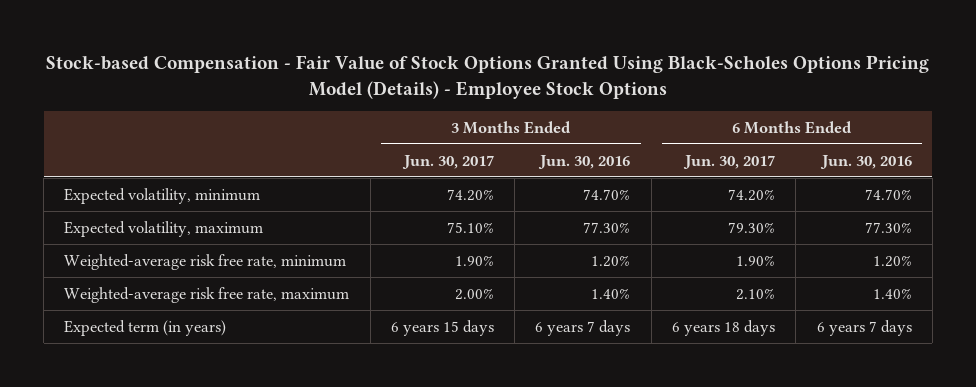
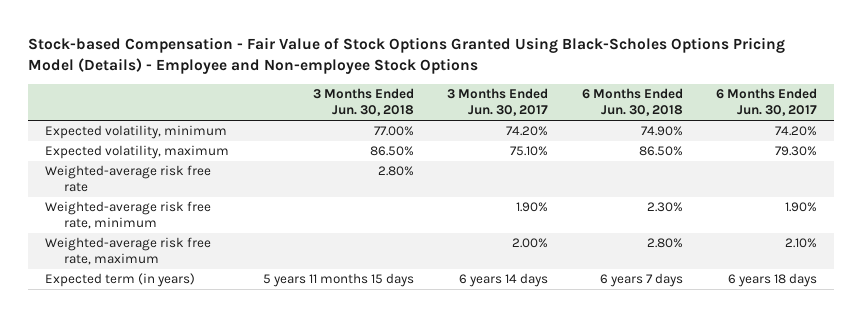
- Stock-based Compensation - Fair Value of Stock Options Granted Using Black-Scholes Options Pricing Model (Details) - Employee Stock Options
+ Stock-based Compensation - Fair Value of Stock Options Granted Using Black-Scholes Options Pricing Model (Details) - Employee and Non-employee Stock Options
- | 3 Months Ended Jun. 30, 2017 | 3 Months Ended Jun. 30, 2016 | 6 Months Ended Jun. 30, 2017 | 6 Months Ended Jun. 30, 2016
+ | 3 Months Ended Jun. 30, 2018 | 3 Months Ended Jun. 30, 2017 | 6 Months Ended Jun. 30, 2018 | 6 Months Ended Jun. 30, 2017
+ Weighted-average risk free rate | 2.80% | | |
- Expected term (in years) | 6 years 15 days | 6 years 7 days | 6 years 18 days | 6 years 7 days
+ Expected term (in years) | 5 years 11 months 15 days | 6 years 14 days | 6 years 7 days | 6 years 18 days

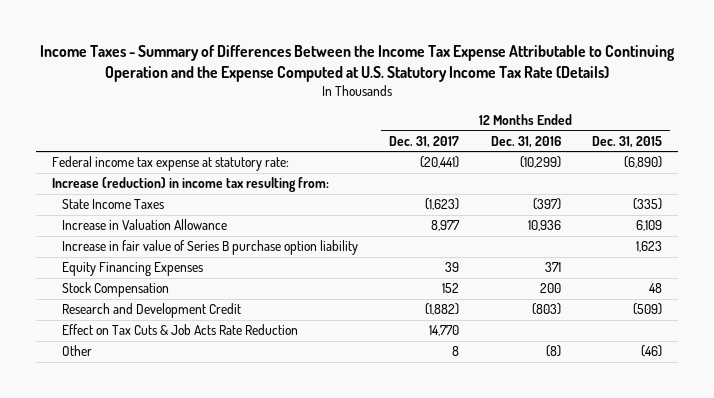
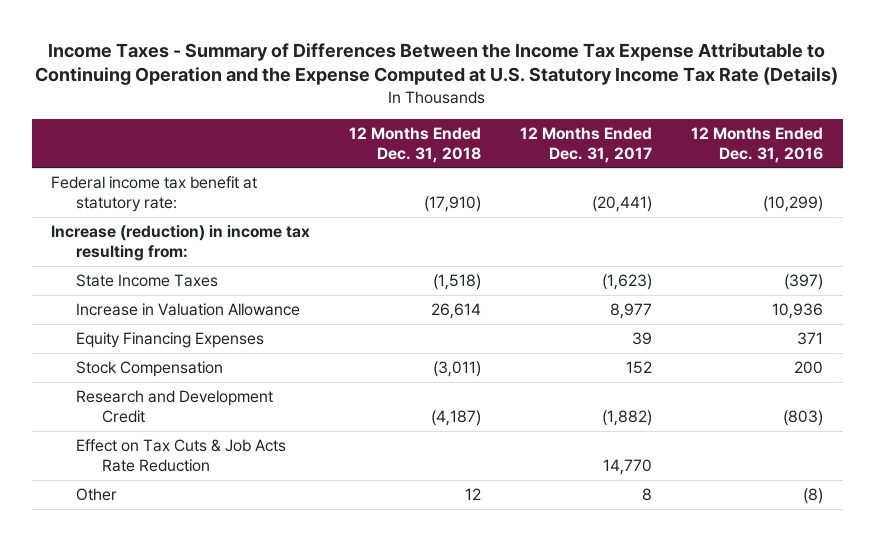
- | 12 Months Ended Dec. 31, 2017 | 12 Months Ended Dec. 31, 2016 | 12 Months Ended Dec. 31, 2015
+ | 12 Months Ended Dec. 31, 2018 | 12 Months Ended Dec. 31, 2017 | 12 Months Ended Dec. 31, 2016
- Federal income tax expense at statutory rate: | (20,441) | (10,299) | (6,890)
+ Federal income tax benefit at statutory rate: | (17,910) | (20,441) | (10,299)
- Increase in fair value of Series B purchase option liability | | | 1,623

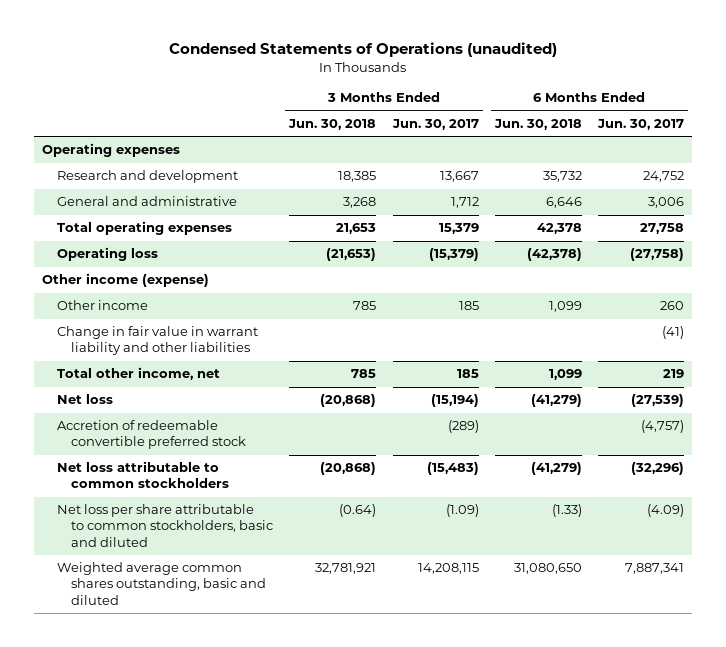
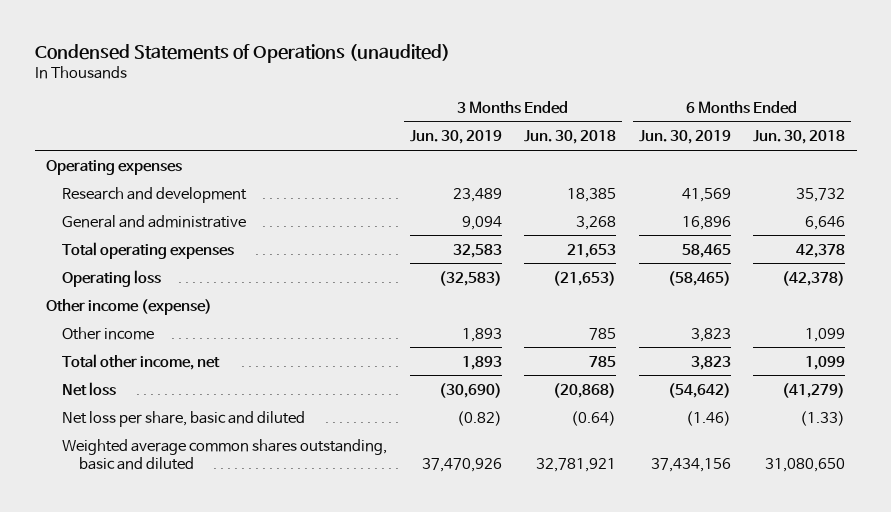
- | 3 Months Ended Jun. 30, 2018 | 3 Months Ended Jun. 30, 2017 | 6 Months Ended Jun. 30, 2018 | 6 Months Ended Jun. 30, 2017
+ | 3 Months Ended Jun. 30, 2019 | 3 Months Ended Jun. 30, 2018 | 6 Months Ended Jun. 30, 2019 | 6 Months Ended Jun. 30, 2018
- Change in fair value in warrant liability and other liabilities | | | | (41)
- Accretion of redeemable convertible preferred stock | | (289) | | (4,757)
- Net loss attributable to common stockholders | (20,868) | (15,483) | (41,279) | (32,296)
- Net loss per share attributable to common stockholders, basic and diluted | (0.64) | (1.09) | (1.33) | (4.09)
+ Net loss per share, basic and diluted | (0.82) | (0.64) | (1.46) | (1.33)

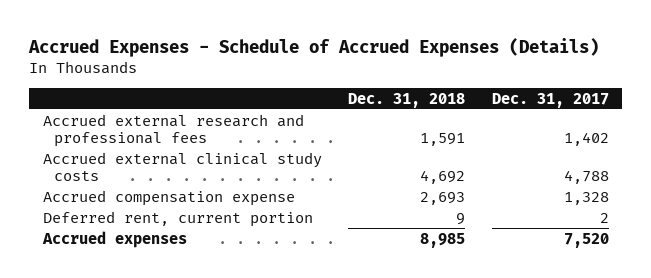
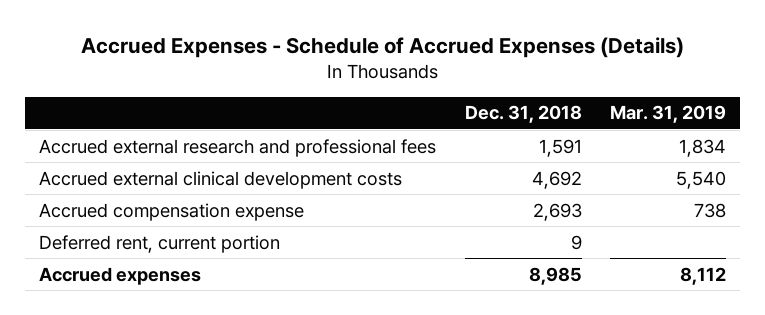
- | Dec. 31, 2018 | Dec. 31, 2017
+ | Dec. 31, 2018 | Mar. 31, 2019
- Accrued external clinical study costs | 4,692 | 4,788
+ Accrued external clinical development costs | 4,692 | 5,540

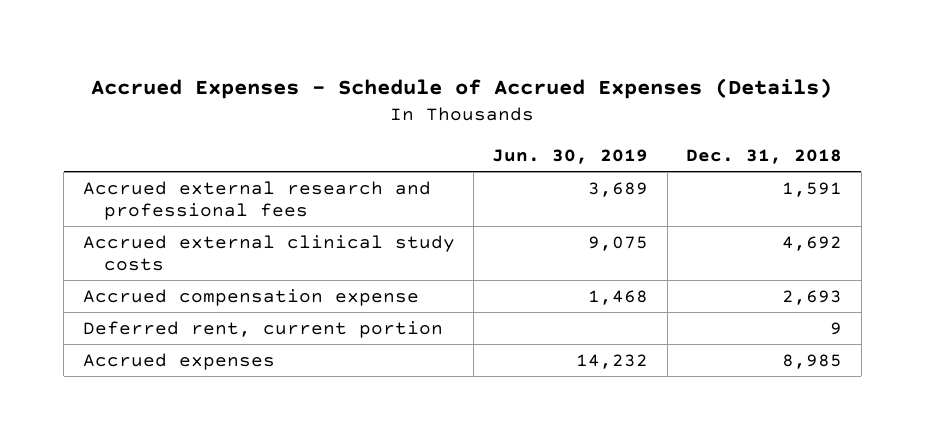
- | Dec. 31, 2018 | Mar. 31, 2019
+ | Jun. 30, 2019 | Dec. 31, 2018
- Accrued external clinical development costs | 4,692 | 5,540
+ Accrued external clinical study costs | 9,075 | 4,692

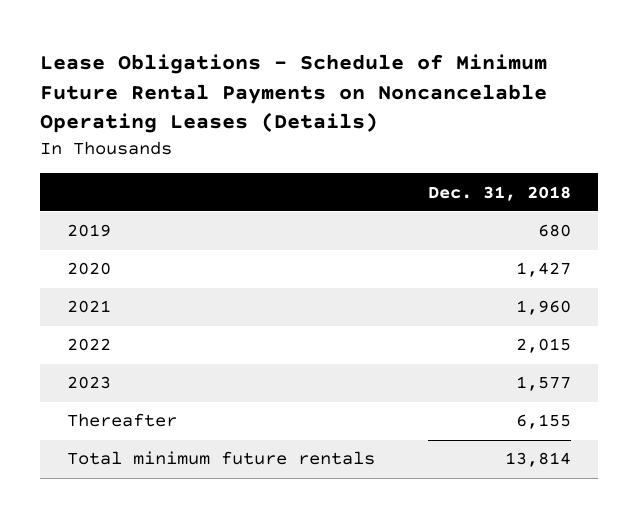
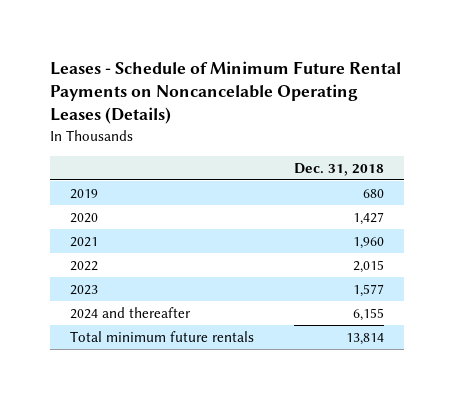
- Lease Obligations - Schedule of Minimum Future Rental Payments on Noncancelable Operating Leases (Details)
+ Leases - Schedule of Minimum Future Rental Payments on Noncancelable Operating Leases (Details)
- Thereafter | 6,155
+ 2024 and thereafter | 6,155

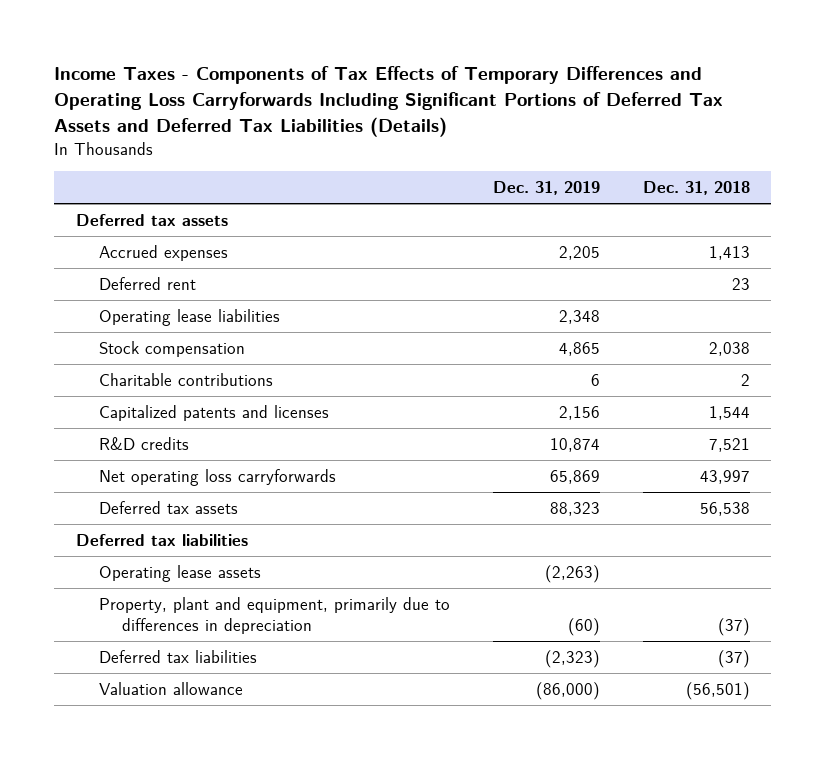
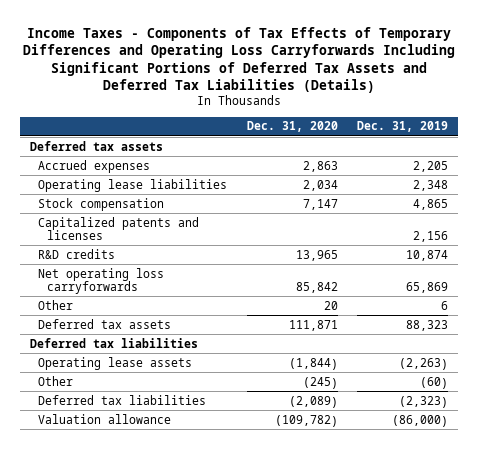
- | Dec. 31, 2019 | Dec. 31, 2018
+ | Dec. 31, 2020 | Dec. 31, 2019
- Deferred rent | | 23
- Charitable contributions | 6 | 2
+ Other | 20 | 6
- Property, plant and equipment, primarily due to differences in depreciation | (60) | (37)
+ Other | (245) | (60)

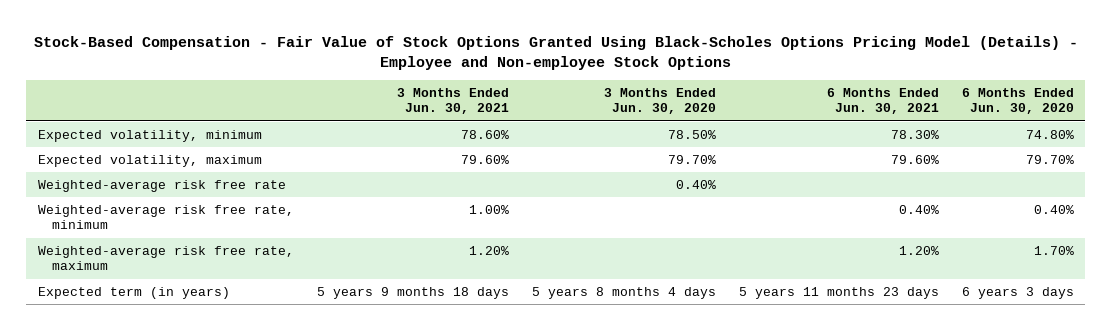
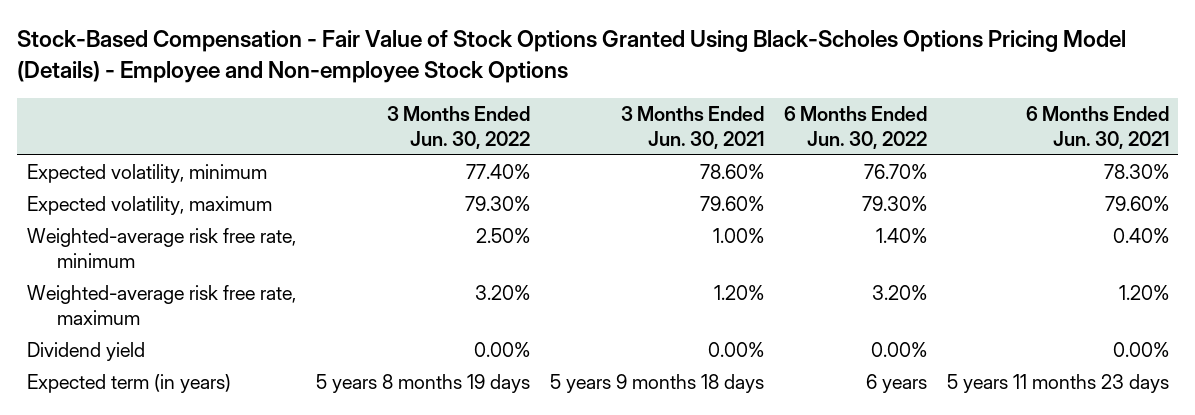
- | 3 Months Ended Jun. 30, 2021 | 3 Months Ended Jun. 30, 2020 | 6 Months Ended Jun. 30, 2021 | 6 Months Ended Jun. 30, 2020
+ | 3 Months Ended Jun. 30, 2022 | 3 Months Ended Jun. 30, 2021 | 6 Months Ended Jun. 30, 2022 | 6 Months Ended Jun. 30, 2021
- Weighted-average risk free rate | | 0.40% | |
+ Dividend yield | 0.00% | 0.00% | 0.00% | 0.00%

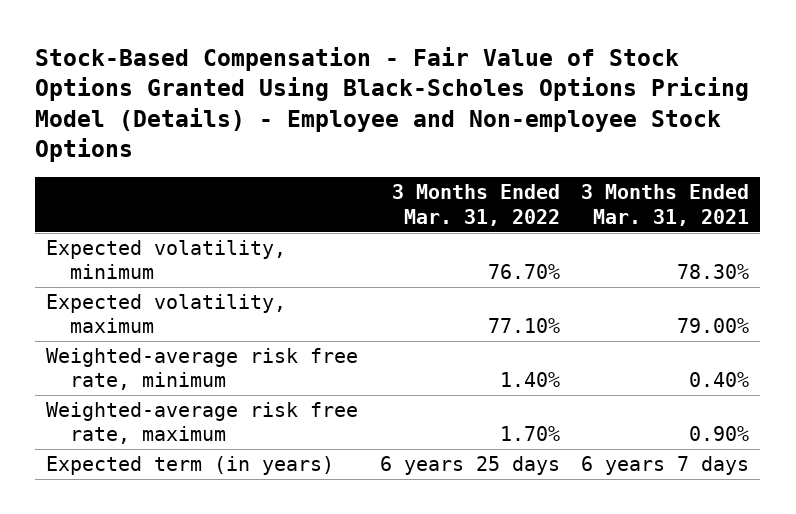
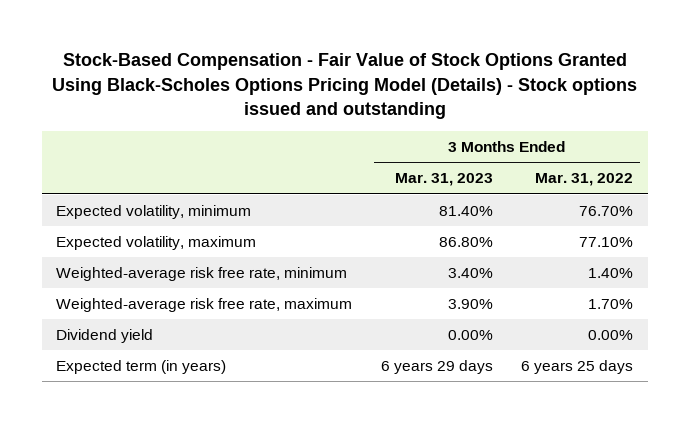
- Stock-Based Compensation - Fair Value of Stock Options Granted Using Black-Scholes Options Pricing Model (Details) - Employee and Non-employee Stock Options
+ Stock-Based Compensation - Fair Value of Stock Options Granted Using Black-Scholes Options Pricing Model (Details) - Stock options issued and outstanding
- | 3 Months Ended Mar. 31, 2022 | 3 Months Ended Mar. 31, 2021
+ | 3 Months Ended Mar. 31, 2023 | 3 Months Ended Mar. 31, 2022
+ Dividend yield | 0.00% | 0.00%

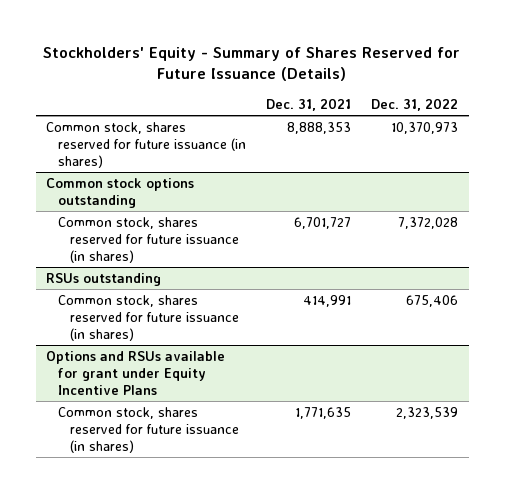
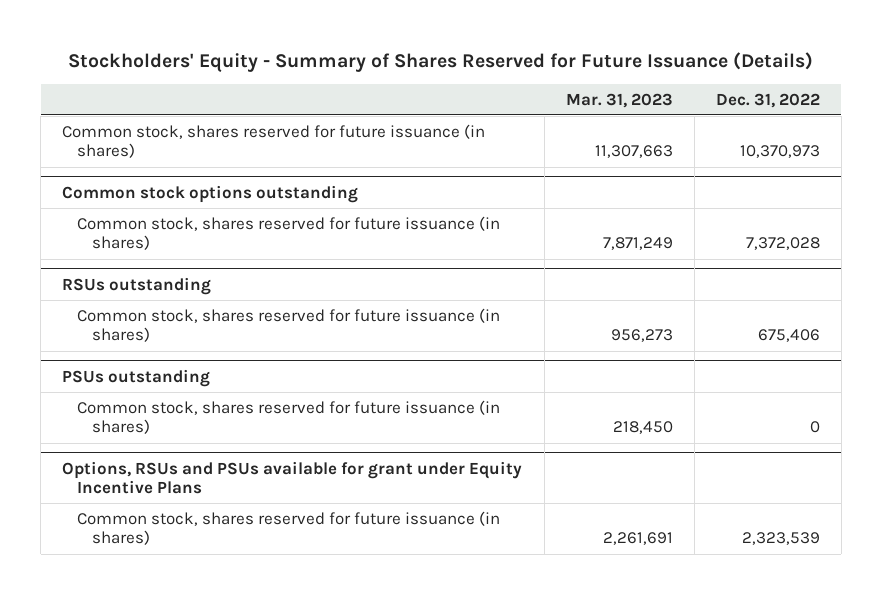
- | Dec. 31, 2021 | Dec. 31, 2022
+ | Mar. 31, 2023 | Dec. 31, 2022
- Options and RSUs available for grant under Equity Incentive Plans
+ PSUs outstanding
+ Common stock, shares reserved for future issuance (in shares) | 218,450 | 0
+ Options, RSUs and PSUs available for grant under Equity Incentive Plans

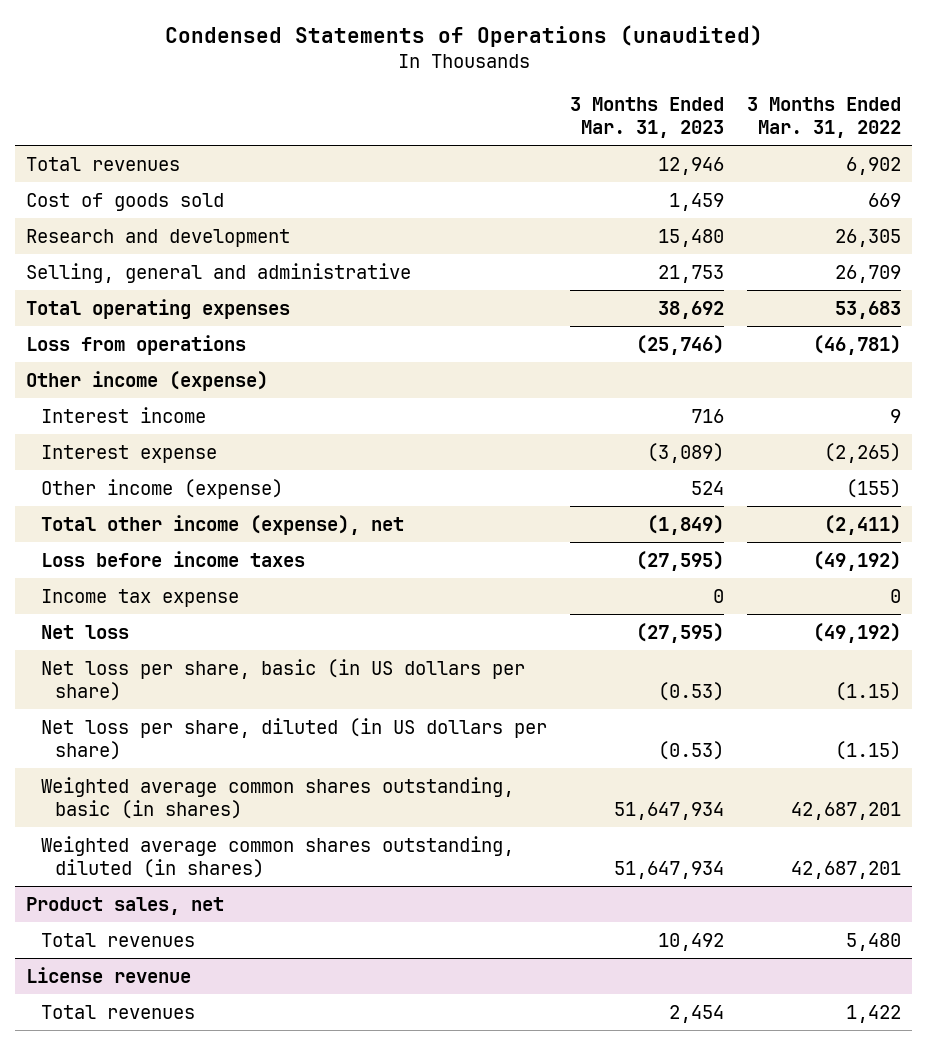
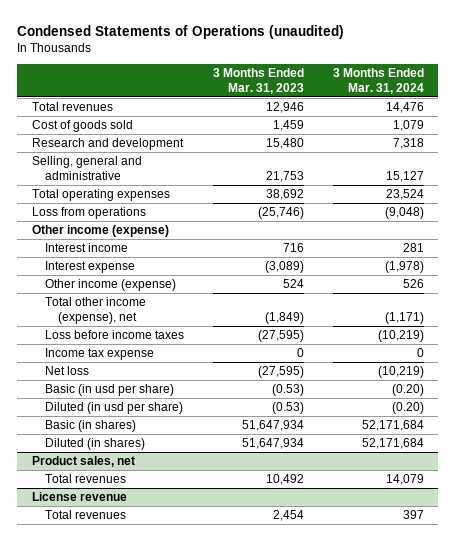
- | 3 Months Ended Mar. 31, 2023 | 3 Months Ended Mar. 31, 2022
+ | 3 Months Ended Mar. 31, 2023 | 3 Months Ended Mar. 31, 2024
- Net loss per share, basic (in US dollars per share) | (0.53) | (1.15)
- Net loss per share, diluted (in US dollars per share) | (0.53) | (1.15)
- Weighted average common shares outstanding, basic (in shares) | 51,647,934 | 42,687,201
- Weighted average common shares outstanding, diluted (in shares) | 51,647,934 | 42,687,201
+ Basic (in usd per share) | (0.53) | (0.20)
+ Diluted (in usd per share) | (0.53) | (0.20)
+ Basic (in shares) | 51,647,934 | 52,171,684
+ Diluted (in shares) | 51,647,934 | 52,171,684

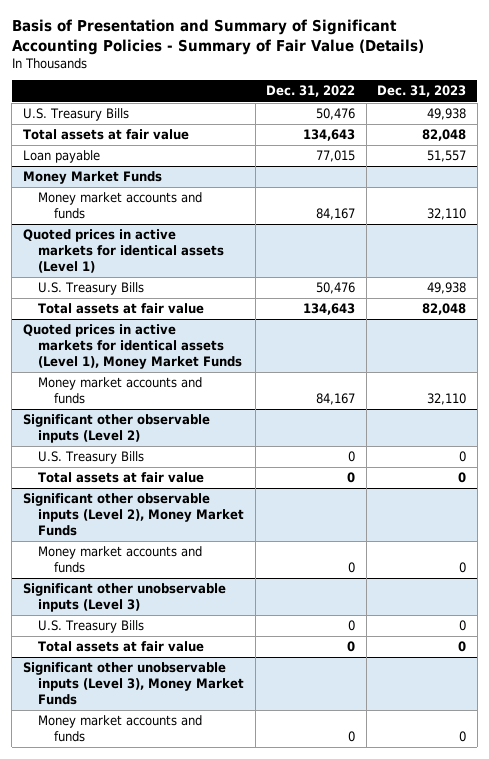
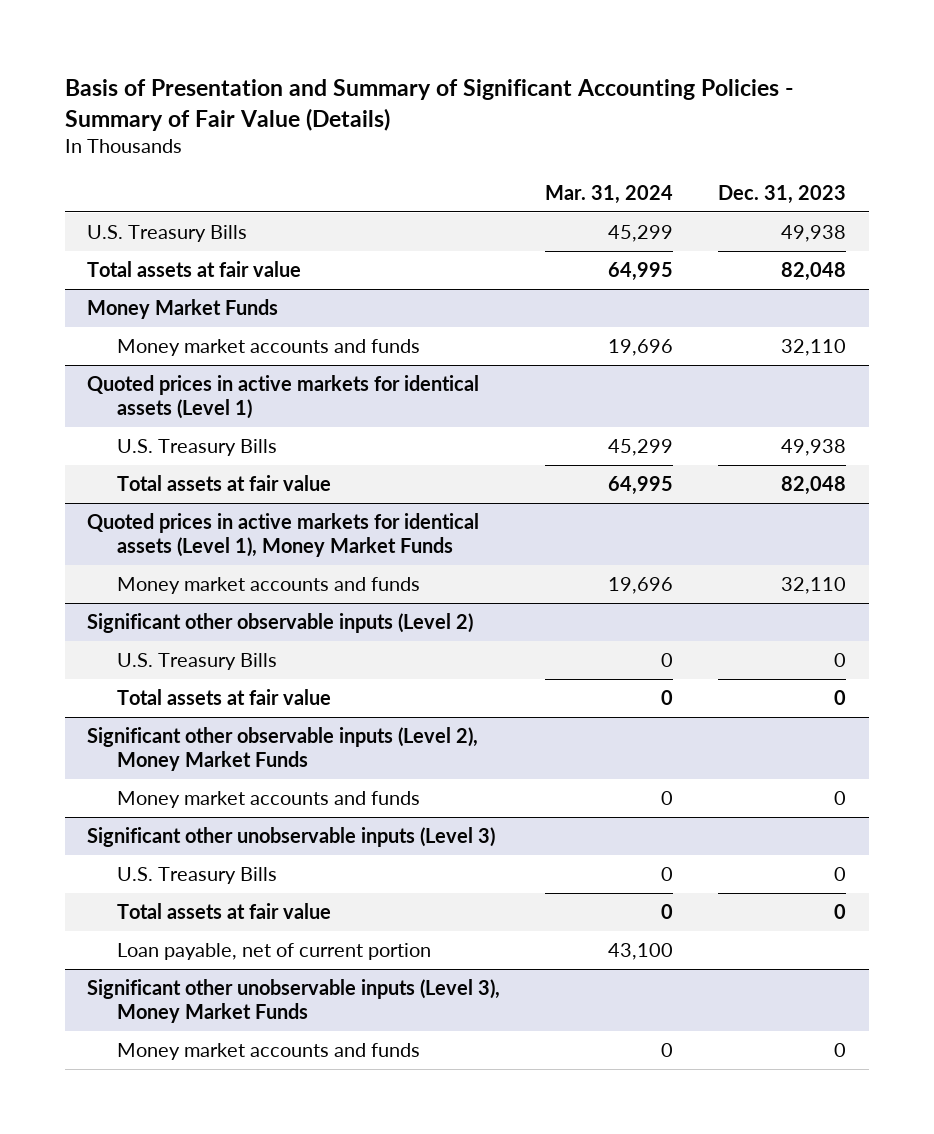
- | Dec. 31, 2022 | Dec. 31, 2023
+ | Mar. 31, 2024 | Dec. 31, 2023
- Loan payable | 77,015 | 51,557
@ Significant other unobservable inputs (Level 3)
+ Loan payable, net of current portion | 43,100 |

